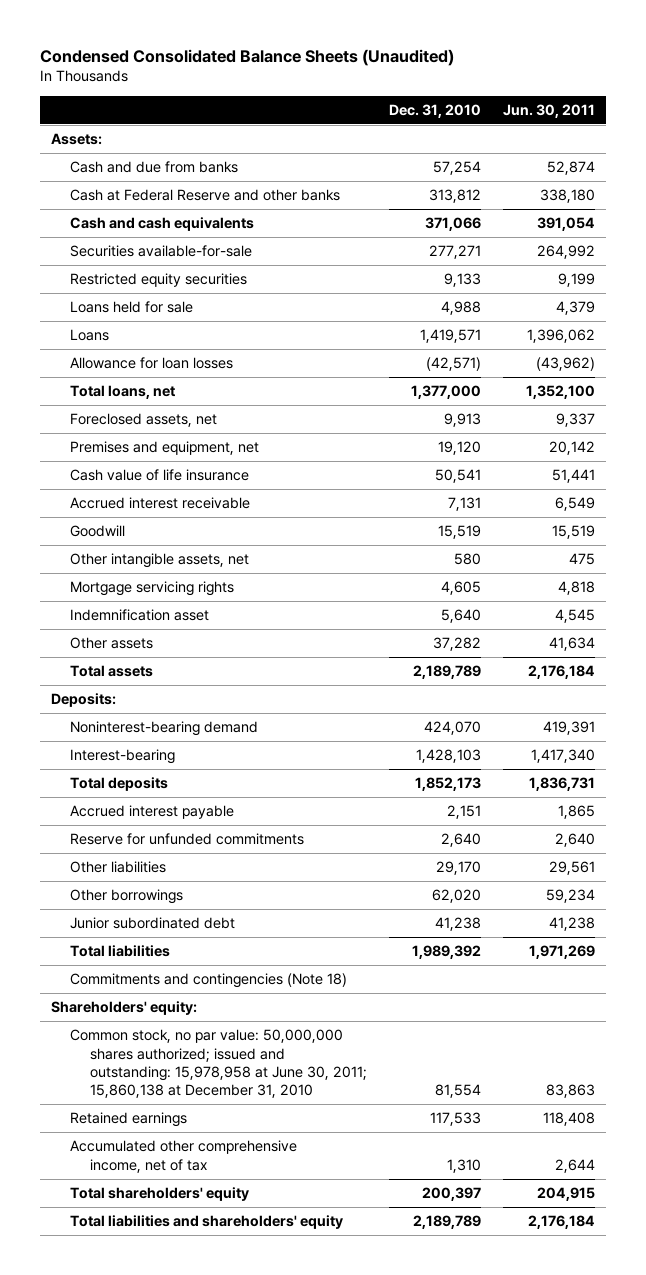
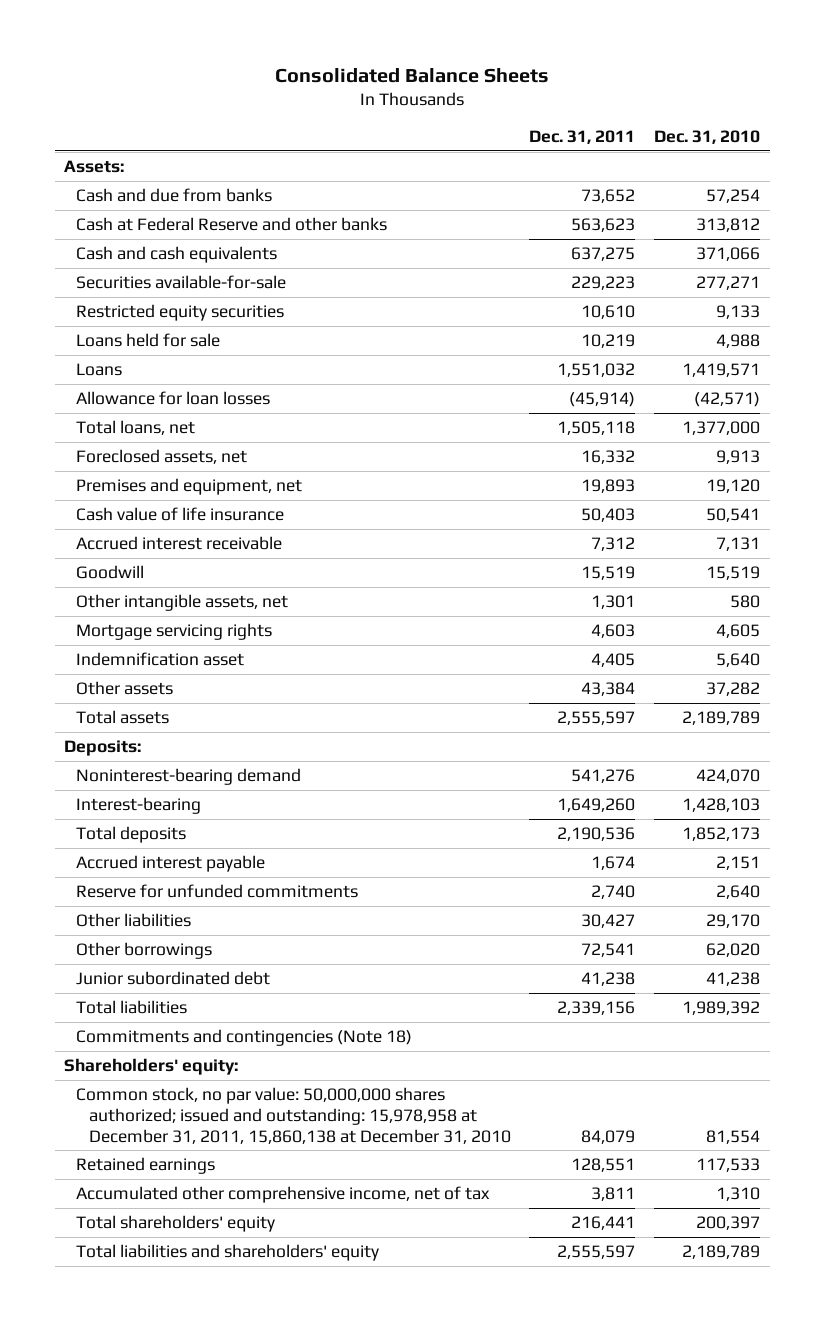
- Condensed Consolidated Balance Sheets (Unaudited)
+ Consolidated Balance Sheets
- | Dec. 31, 2010 | Jun. 30, 2011
+ | Dec. 31, 2011 | Dec. 31, 2010
- Common stock, no par value: 50,000,000 shares authorized; issued and outstanding: 15,978,958 at June 30, 2011; 15,860,138 at December 31, 2010 | 81,554 | 83,863
+ Common stock, no par value: 50,000,000 shares authorized; issued and outstanding: 15,978,958 at December 31, 2011, 15,860,138 at December 31, 2010 | 84,079 | 81,554

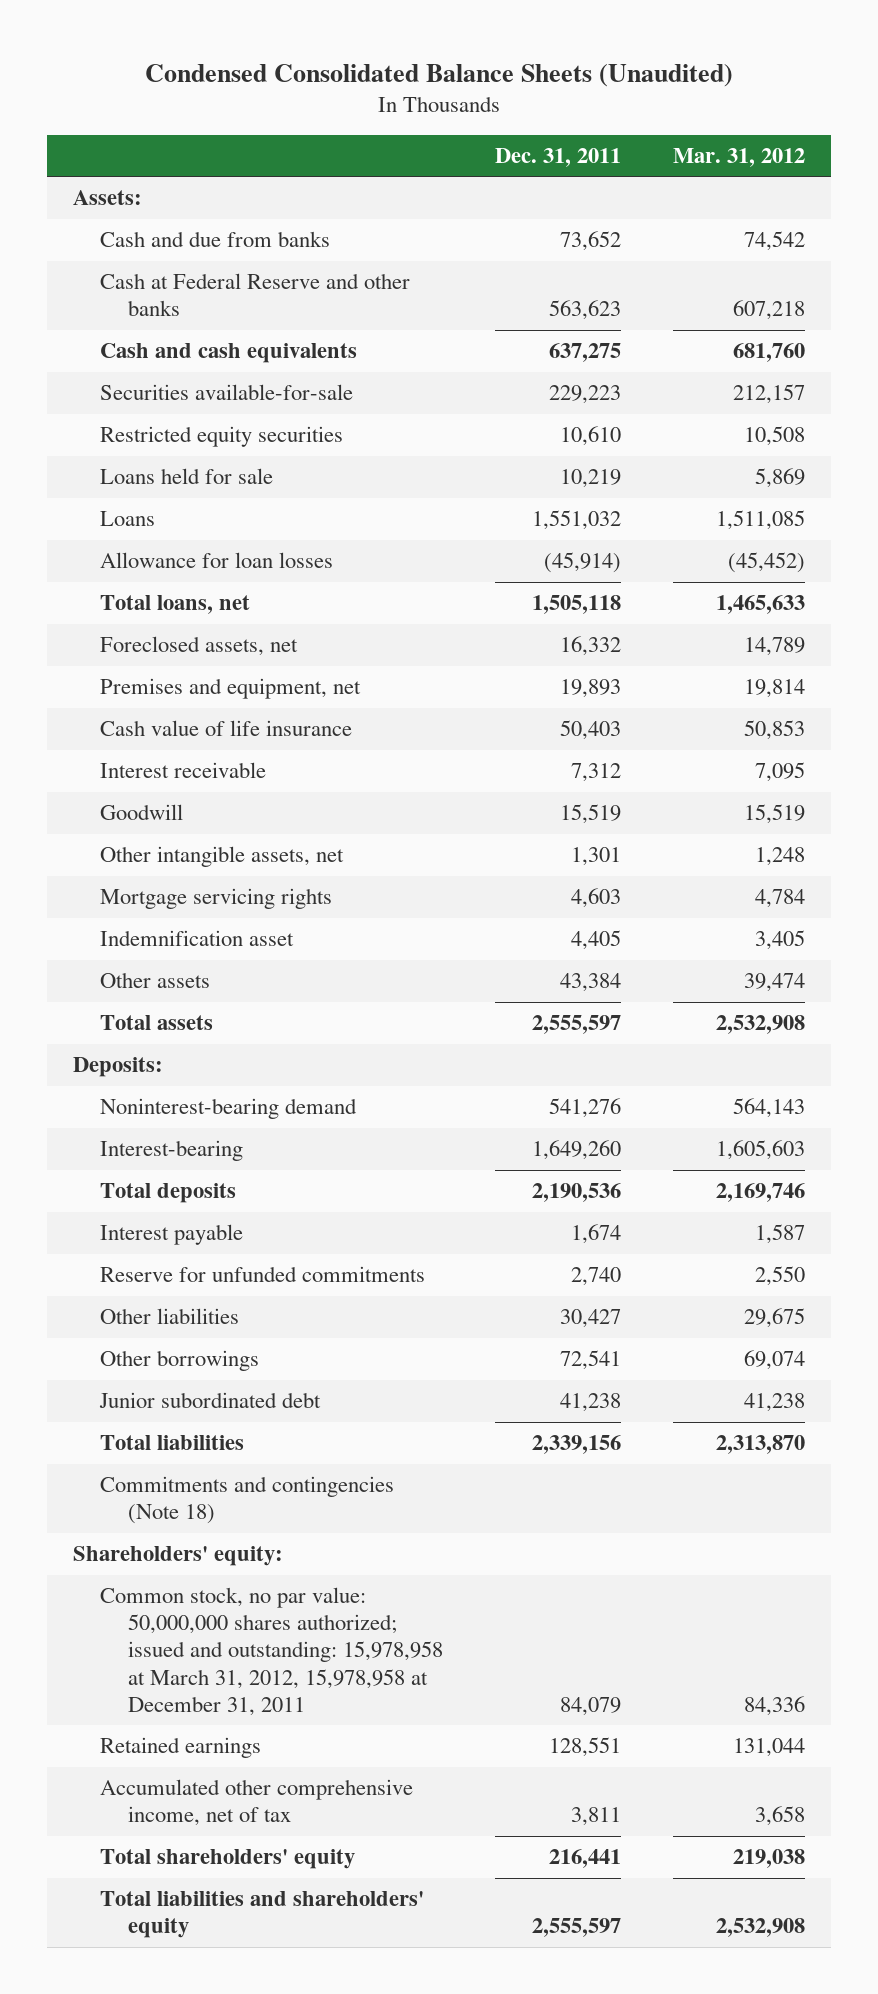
- Consolidated Balance Sheets
+ Condensed Consolidated Balance Sheets (Unaudited)
- | Dec. 31, 2011 | Dec. 31, 2010
+ | Dec. 31, 2011 | Mar. 31, 2012
- Accrued interest receivable | 7,312 | 7,131
+ Interest receivable | 7,312 | 7,095
- Accrued interest payable | 1,674 | 2,151
+ Interest payable | 1,674 | 1,587
- Common stock, no par value: 50,000,000 shares authorized; issued and outstanding: 15,978,958 at December 31, 2011, 15,860,138 at December 31, 2010 | 84,079 | 81,554
+ Common stock, no par value: 50,000,000 shares authorized; issued and outstanding: 15,978,958 at March 31, 2012, 15,978,958 at December 31, 2011 | 84,079 | 84,336

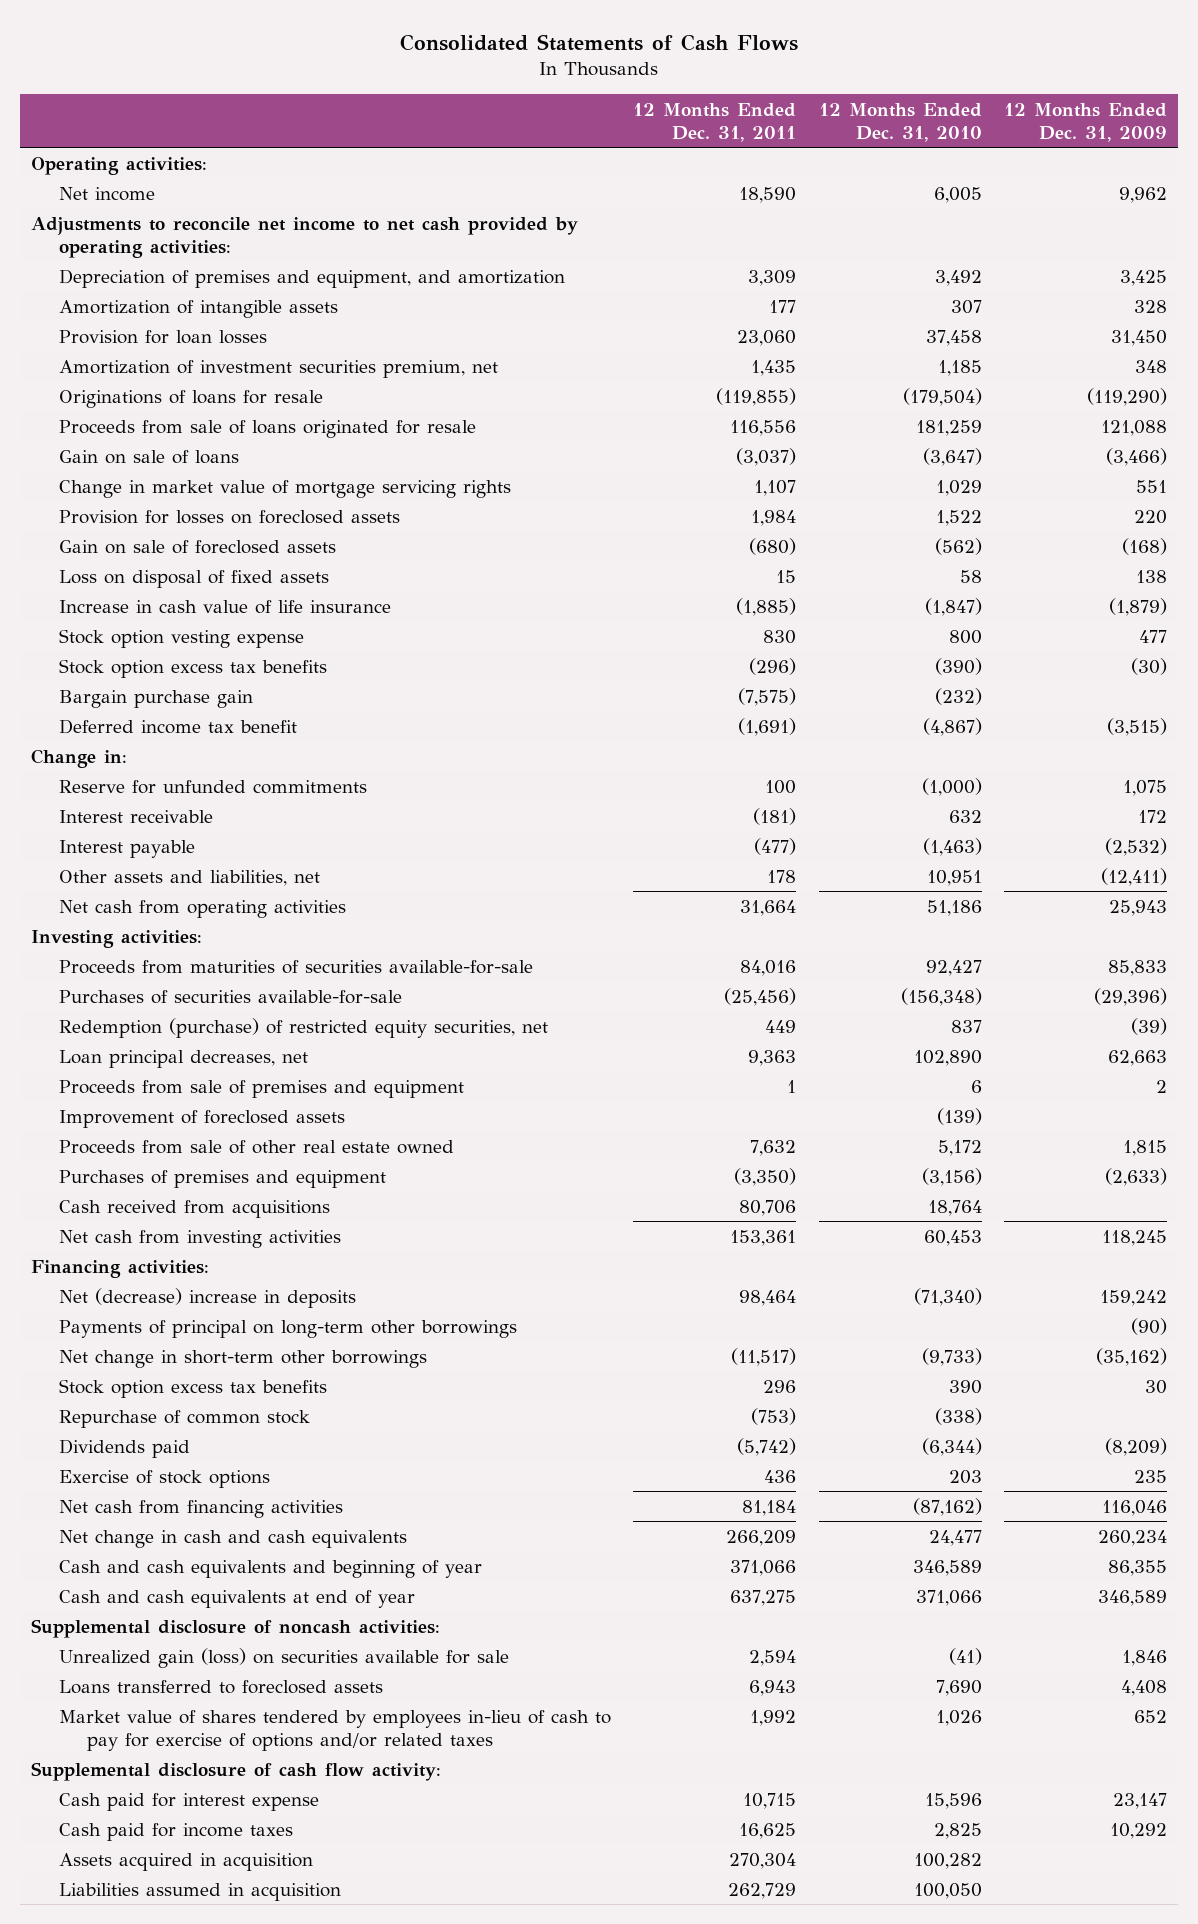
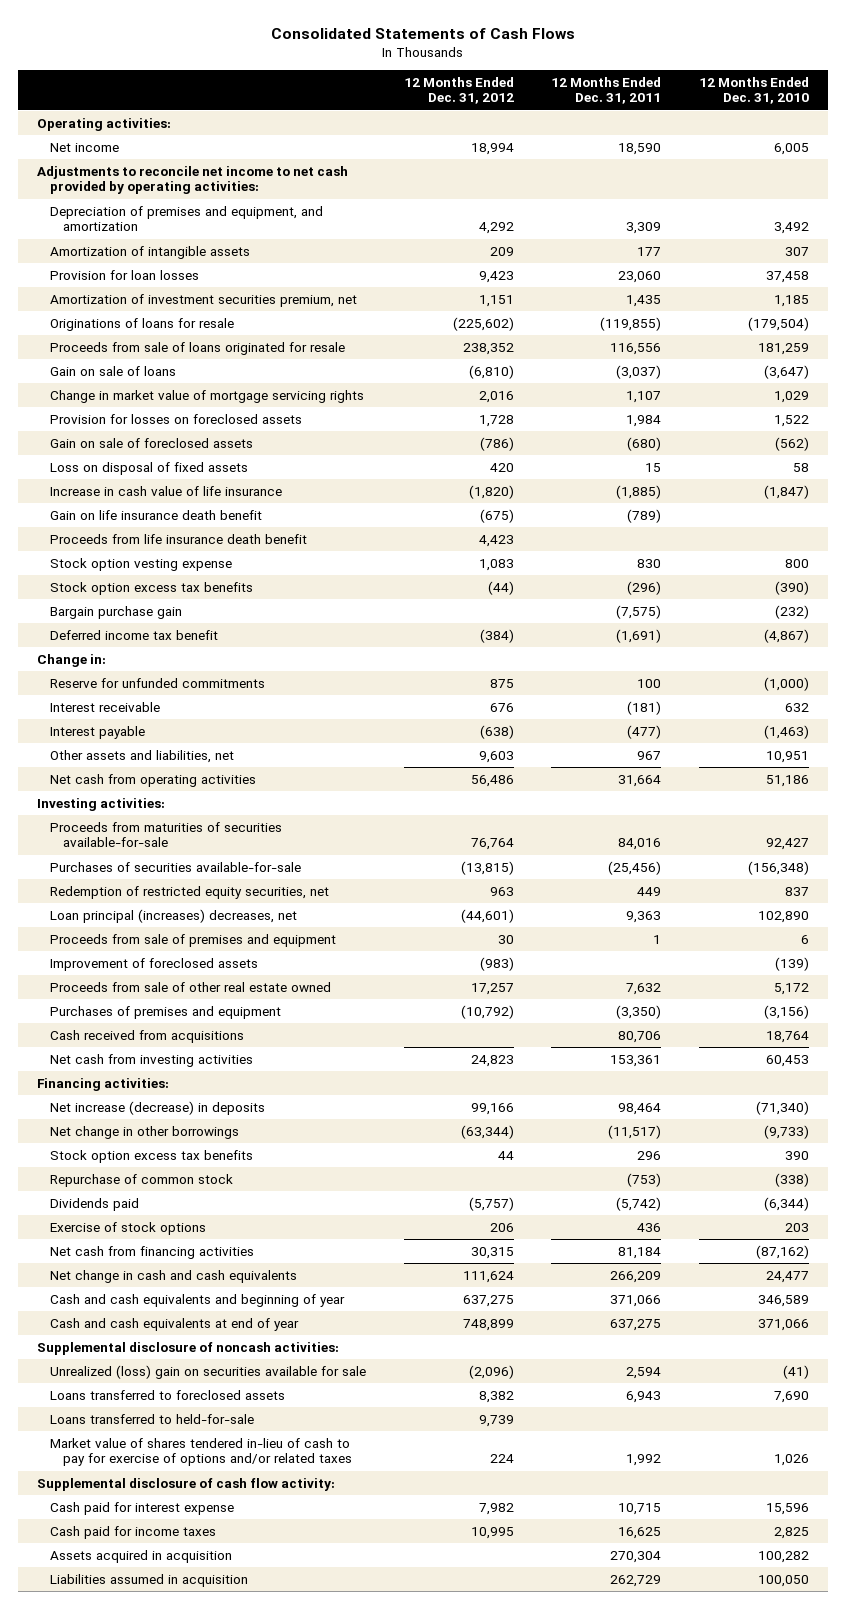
- | 12 Months Ended Dec. 31, 2011 | 12 Months Ended Dec. 31, 2010 | 12 Months Ended Dec. 31, 2009
+ | 12 Months Ended Dec. 31, 2012 | 12 Months Ended Dec. 31, 2011 | 12 Months Ended Dec. 31, 2010
+ Gain on life insurance death benefit | (675) | (789) |
+ Proceeds from life insurance death benefit | 4,423 | |
- Other assets and liabilities, net | 178 | 10,951 | (12,411)
+ Other assets and liabilities, net | 9,603 | 967 | 10,951
- Redemption (purchase) of restricted equity securities, net | 449 | 837 | (39)
- Loan principal decreases, net | 9,363 | 102,890 | 62,663
+ Redemption of restricted equity securities, net | 963 | 449 | 837
+ Loan principal (increases) decreases, net | (44,601) | 9,363 | 102,890
- Net (decrease) increase in deposits | 98,464 | (71,340) | 159,242
- Payments of principal on long-term other borrowings | | | (90)
- Net change in short-term other borrowings | (11,517) | (9,733) | (35,162)
+ Net increase (decrease) in deposits | 99,166 | 98,464 | (71,340)
+ Net change in other borrowings | (63,344) | (11,517) | (9,733)
- Unrealized gain (loss) on securities available for sale | 2,594 | (41) | 1,846
+ Unrealized (loss) gain on securities available for sale | (2,096) | 2,594 | (41)
- Market value of shares tendered by employees in-lieu of cash to pay for exercise of options and/or related taxes | 1,992 | 1,026 | 652
+ Loans transferred to held-for-sale | 9,739 | |
+ Market value of shares tendered in-lieu of cash to pay for exercise of options and/or related taxes | 224 | 1,992 | 1,026

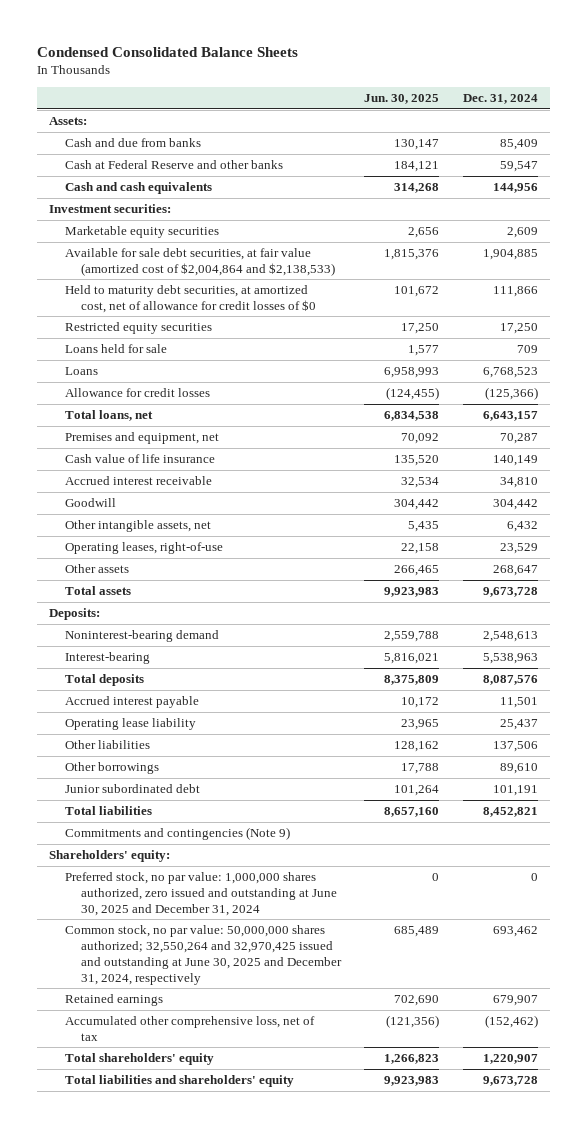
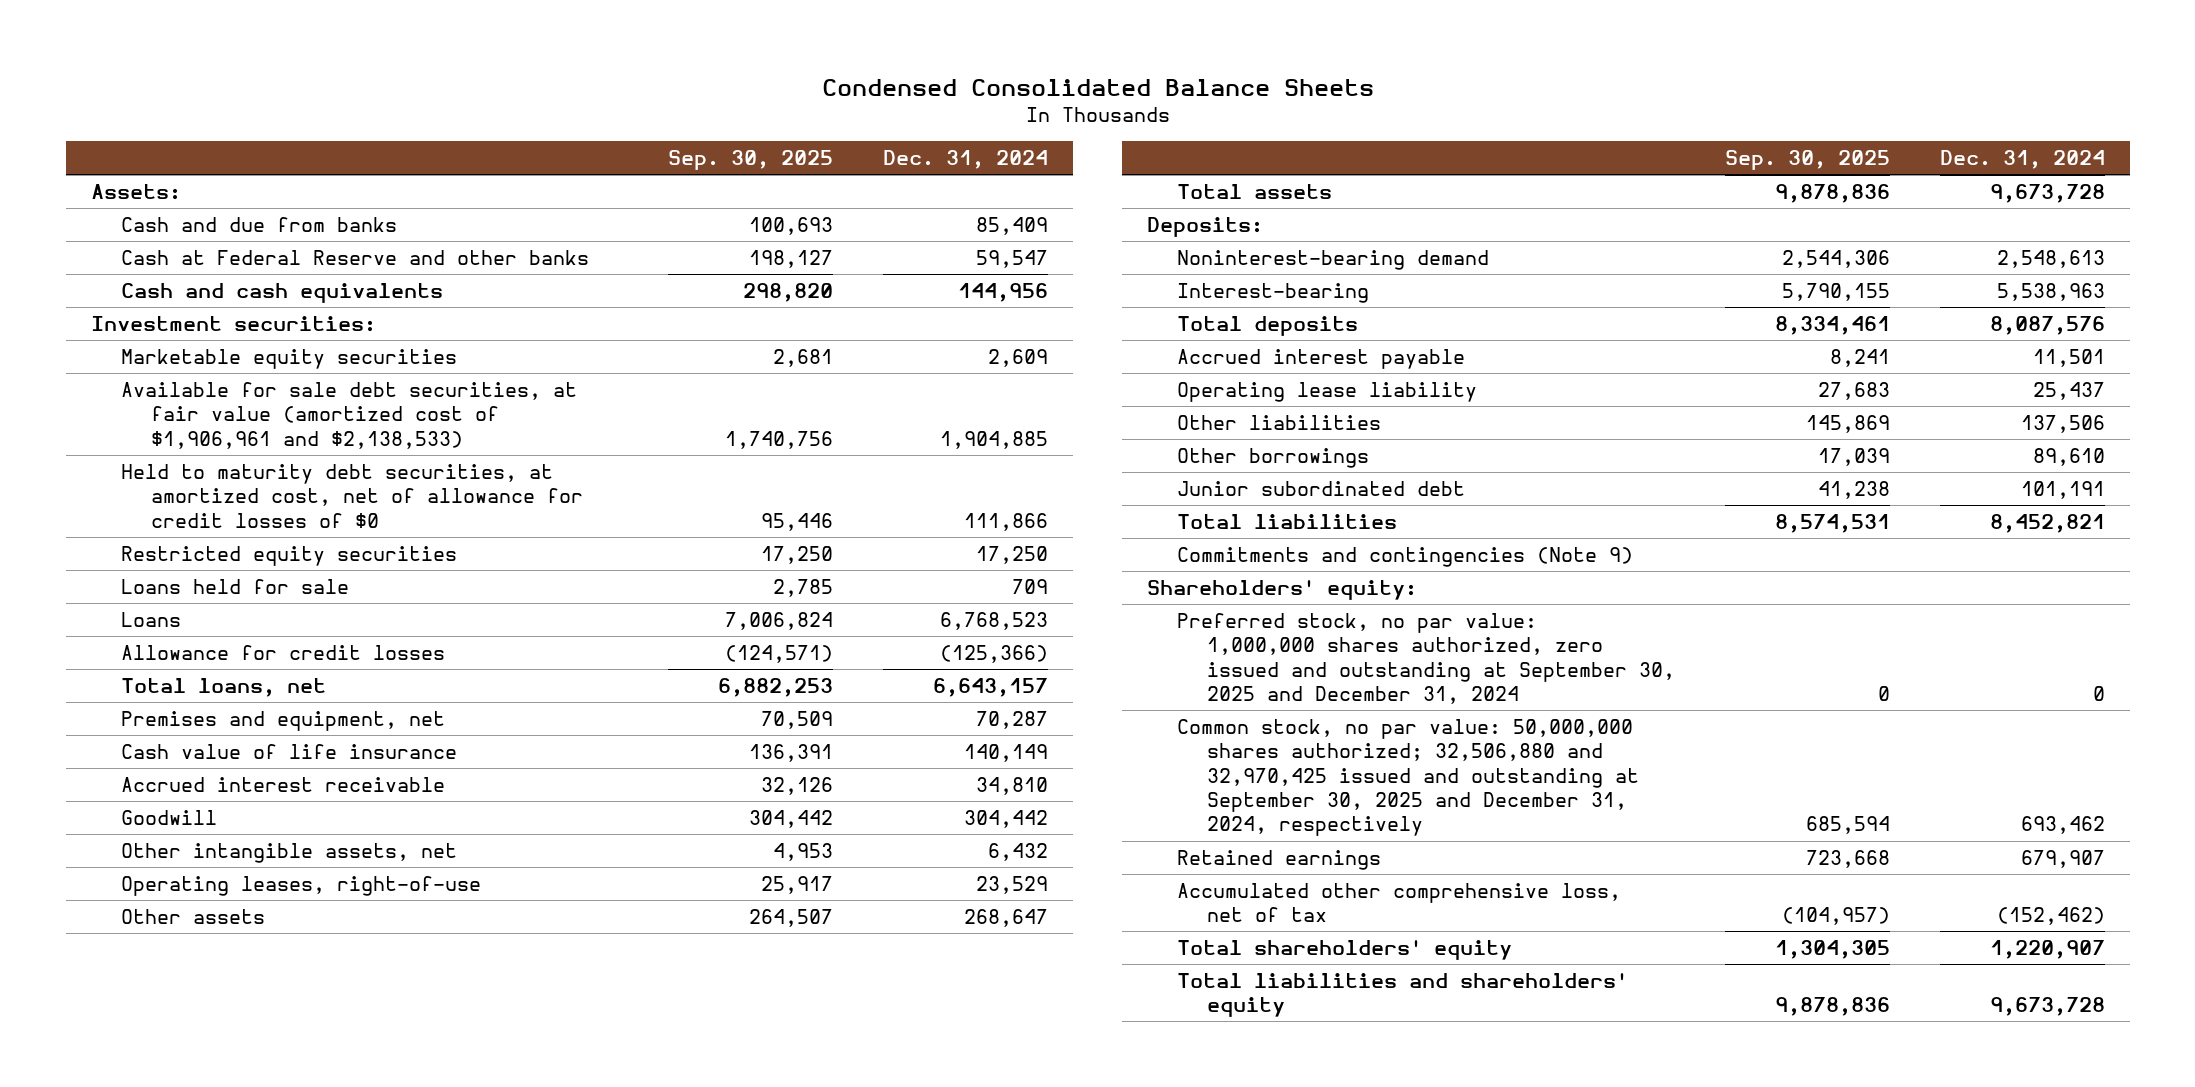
- | Jun. 30, 2025 | Dec. 31, 2024
+ | Sep. 30, 2025 | Dec. 31, 2024
- Available for sale debt securities, at fair value (amortized cost of $2,004,864 and $2,138,533) | 1,815,376 | 1,904,885
+ Available for sale debt securities, at fair value (amortized cost of $1,906,961 and $2,138,533) | 1,740,756 | 1,904,885
- Preferred stock, no par value: 1,000,000 shares authorized, zero issued and outstanding at June 30, 2025 and December 31, 2024 | 0 | 0
- Common stock, no par value: 50,000,000 shares authorized; 32,550,264 and 32,970,425 issued and outstanding at June 30, 2025 and December 31, 2024, respectively | 685,489 | 693,462
+ Preferred stock, no par value: 1,000,000 shares authorized, zero issued and outstanding at September 30, 2025 and December 31, 2024 | 0 | 0
+ Common stock, no par value: 50,000,000 shares authorized; 32,506,880 and 32,970,425 issued and outstanding at September 30, 2025 and December 31, 2024, respectively | 685,594 | 693,462

